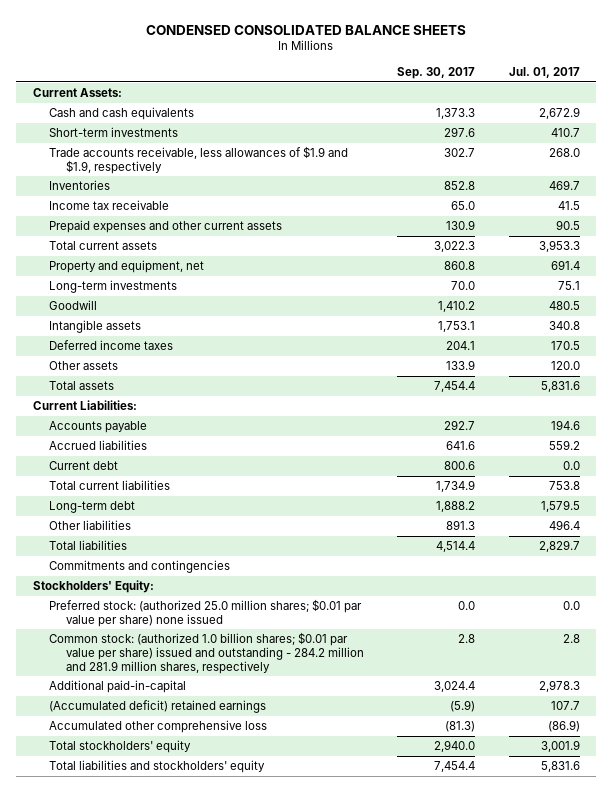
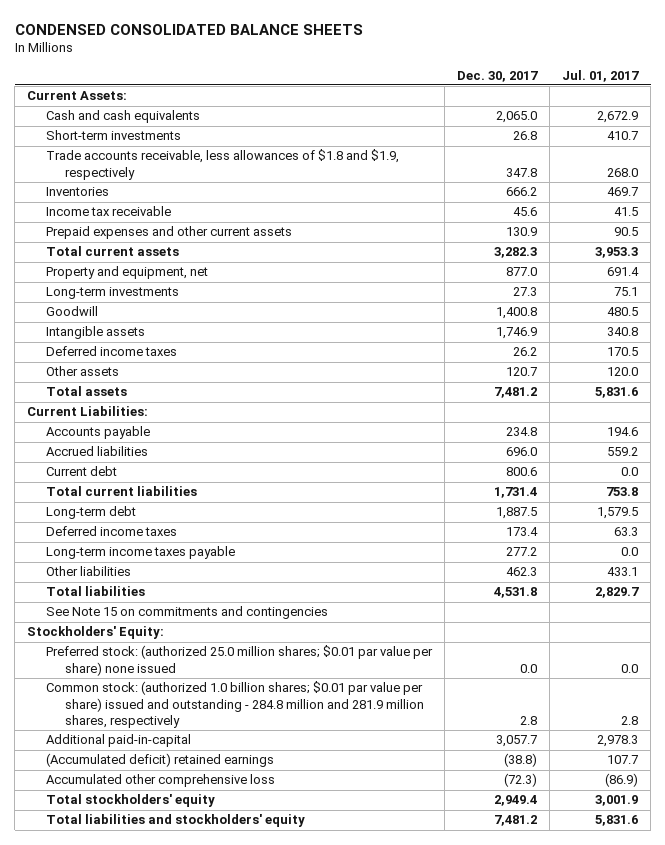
- | Sep. 30, 2017 | Jul. 01, 2017
+ | Dec. 30, 2017 | Jul. 01, 2017
- Trade accounts receivable, less allowances of $1.9 and $1.9, respectively | 302.7 | 268.0
+ Trade accounts receivable, less allowances of $1.8 and $1.9, respectively | 347.8 | 268.0
- Other liabilities | 891.3 | 496.4
+ Deferred income taxes | 173.4 | 63.3
+ Long-term income taxes payable | 277.2 | 0.0
+ Other liabilities | 462.3 | 433.1
- Commitments and contingencies
+ See Note 15 on commitments and contingencies
- Common stock: (authorized 1.0 billion shares; $0.01 par value per share) issued and outstanding - 284.2 million and 281.9 million shares, respectively | 2.8 | 2.8
+ Common stock: (authorized 1.0 billion shares; $0.01 par value per share) issued and outstanding - 284.8 million and 281.9 million shares, respectively | 2.8 | 2.8

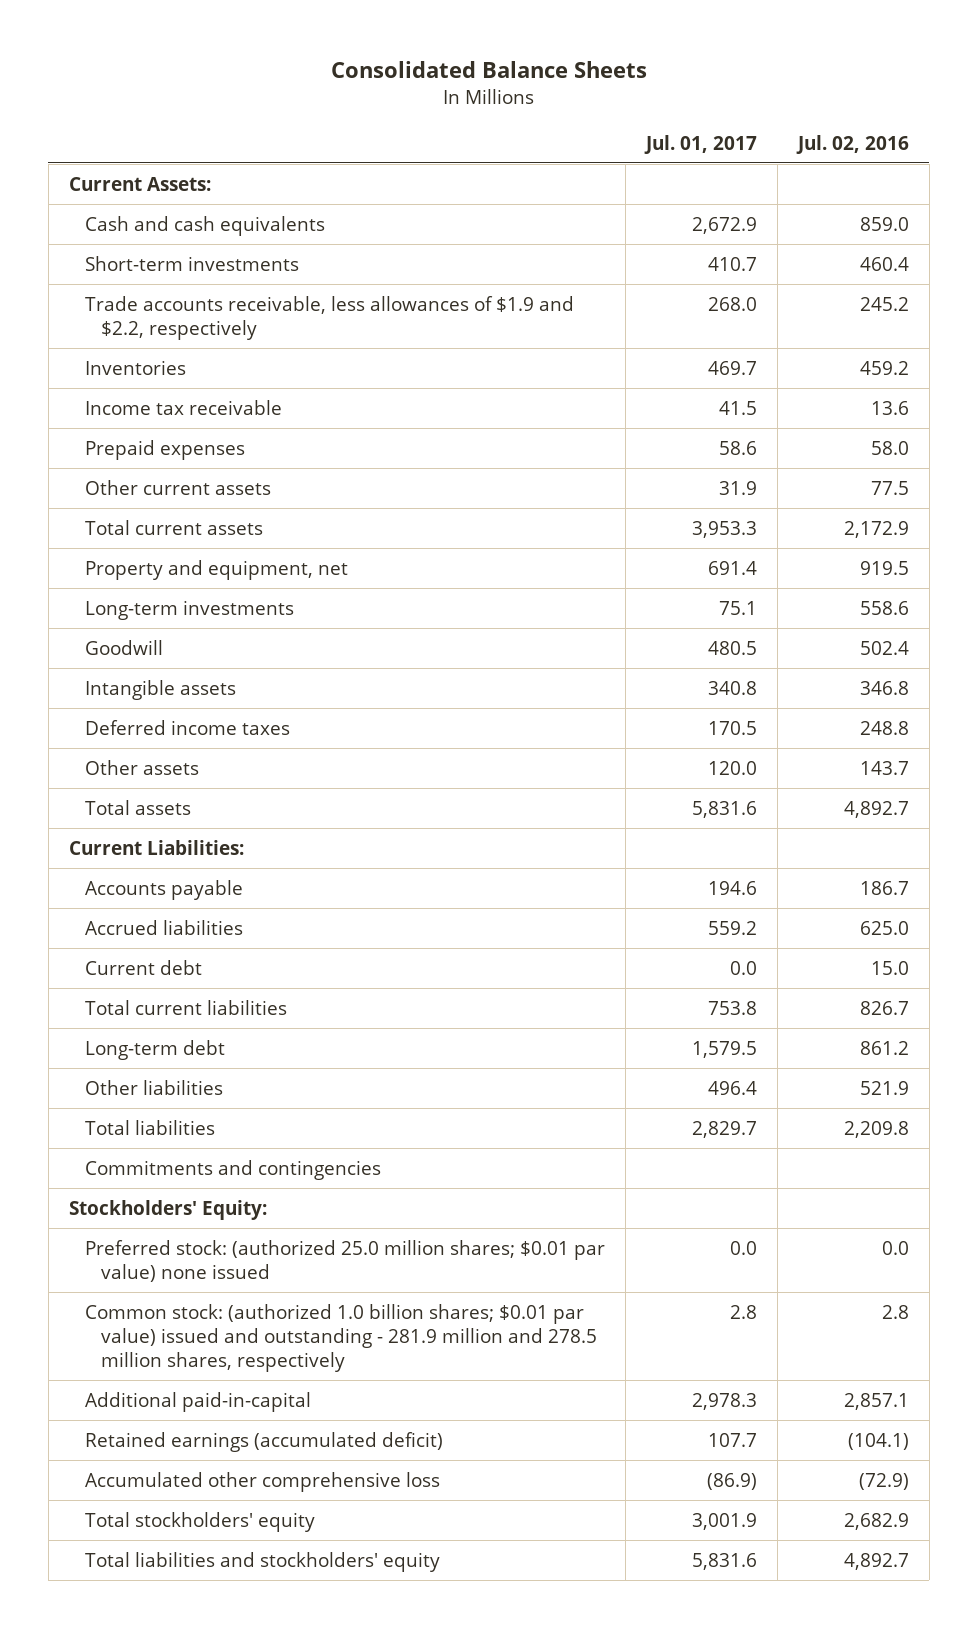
- CONDENSED CONSOLIDATED BALANCE SHEETS
+ Consolidated Balance Sheets
- | Dec. 30, 2017 | Jul. 01, 2017
+ | Jul. 01, 2017 | Jul. 02, 2016
- Trade accounts receivable, less allowances of $1.8 and $1.9, respectively | 347.8 | 268.0
+ Trade accounts receivable, less allowances of $1.9 and $2.2, respectively | 268.0 | 245.2
- Prepaid expenses and other current assets | 130.9 | 90.5
+ Prepaid expenses | 58.6 | 58.0
+ Other current assets | 31.9 | 77.5
- Deferred income taxes | 173.4 | 63.3
- Long-term income taxes payable | 277.2 | 0.0
- Other liabilities | 462.3 | 433.1
+ Other liabilities | 496.4 | 521.9
- See Note 15 on commitments and contingencies
+ Commitments and contingencies
- Preferred stock: (authorized 25.0 million shares; $0.01 par value per share) none issued | 0.0 | 0.0
- Common stock: (authorized 1.0 billion shares; $0.01 par value per share) issued and outstanding - 284.8 million and 281.9 million shares, respectively | 2.8 | 2.8
+ Preferred stock: (authorized 25.0 million shares; $0.01 par value) none issued | 0.0 | 0.0
+ Common stock: (authorized 1.0 billion shares; $0.01 par value) issued and outstanding - 281.9 million and 278.5 million shares, respectively | 2.8 | 2.8
- (Accumulated deficit) retained earnings | (38.8) | 107.7
+ Retained earnings (accumulated deficit) | 107.7 | (104.1)

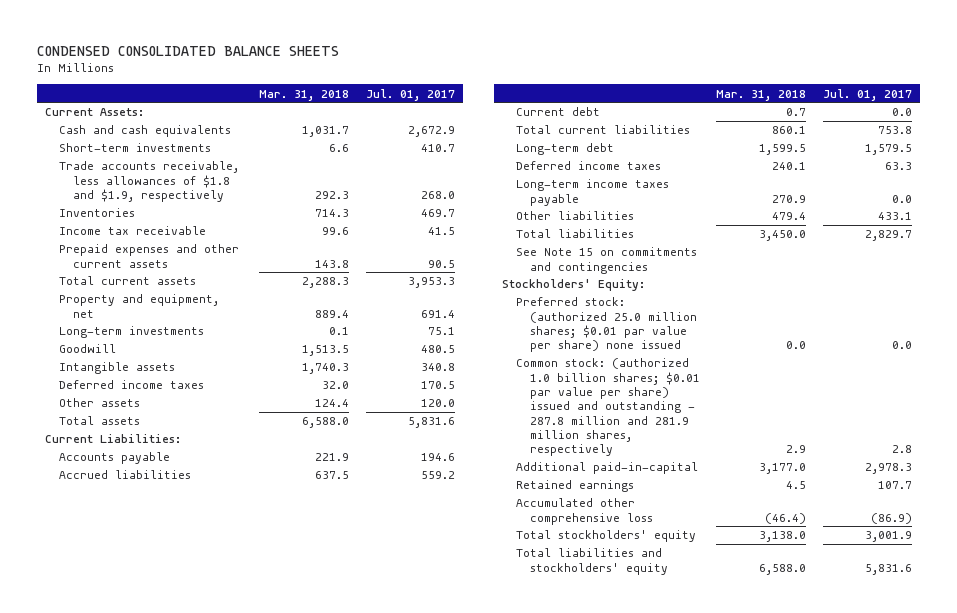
- Consolidated Balance Sheets
+ CONDENSED CONSOLIDATED BALANCE SHEETS
- | Jul. 01, 2017 | Jul. 02, 2016
+ | Mar. 31, 2018 | Jul. 01, 2017
- Trade accounts receivable, less allowances of $1.9 and $2.2, respectively | 268.0 | 245.2
+ Trade accounts receivable, less allowances of $1.8 and $1.9, respectively | 292.3 | 268.0
- Prepaid expenses | 58.6 | 58.0
- Other current assets | 31.9 | 77.5
+ Prepaid expenses and other current assets | 143.8 | 90.5
- Other liabilities | 496.4 | 521.9
+ Deferred income taxes | 240.1 | 63.3
+ Long-term income taxes payable | 270.9 | 0.0
+ Other liabilities | 479.4 | 433.1
- Commitments and contingencies
+ See Note 15 on commitments and contingencies
- Preferred stock: (authorized 25.0 million shares; $0.01 par value) none issued | 0.0 | 0.0
- Common stock: (authorized 1.0 billion shares; $0.01 par value) issued and outstanding - 281.9 million and 278.5 million shares, respectively | 2.8 | 2.8
+ Preferred stock: (authorized 25.0 million shares; $0.01 par value per share) none issued | 0.0 | 0.0
+ Common stock: (authorized 1.0 billion shares; $0.01 par value per share) issued and outstanding - 287.8 million and 281.9 million shares, respectively | 2.9 | 2.8
- Retained earnings (accumulated deficit) | 107.7 | (104.1)
+ Retained earnings | 4.5 | 107.7

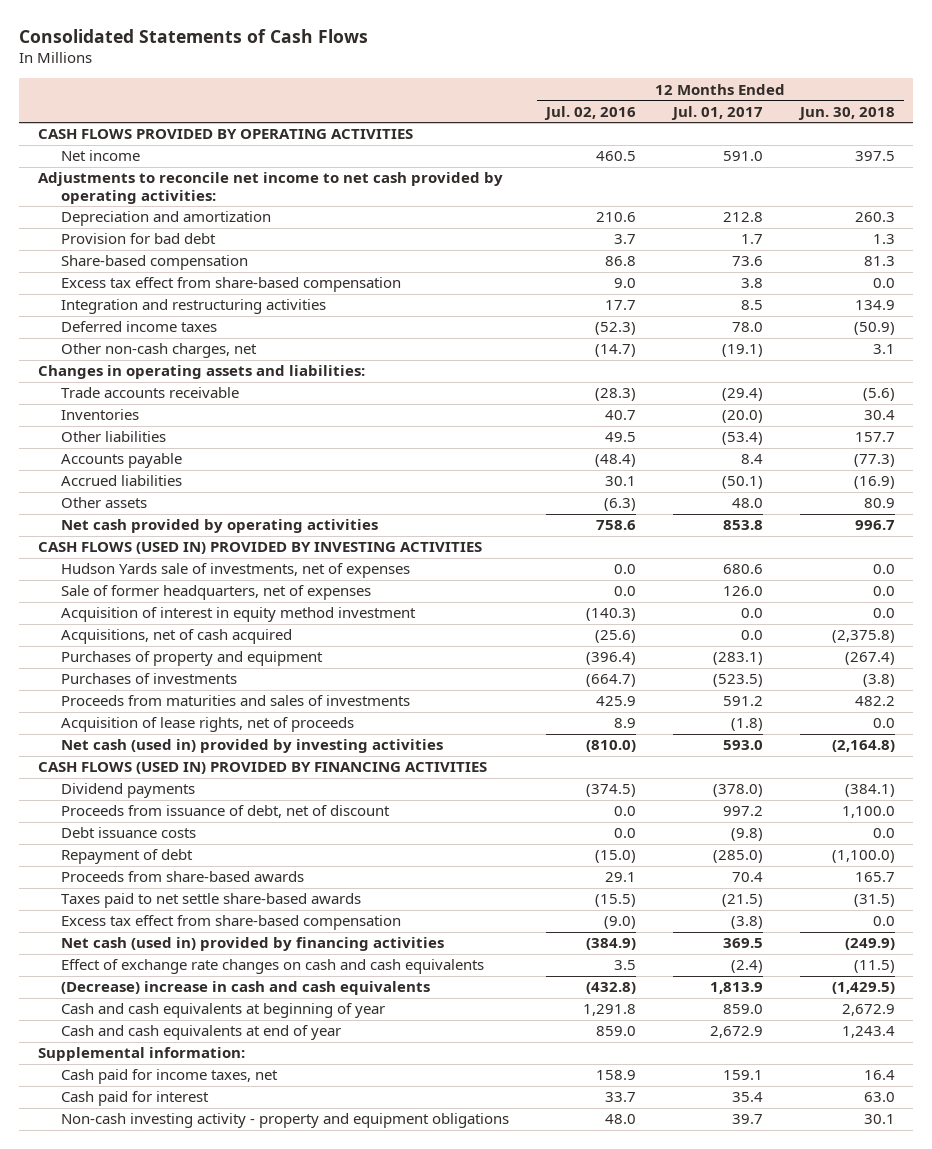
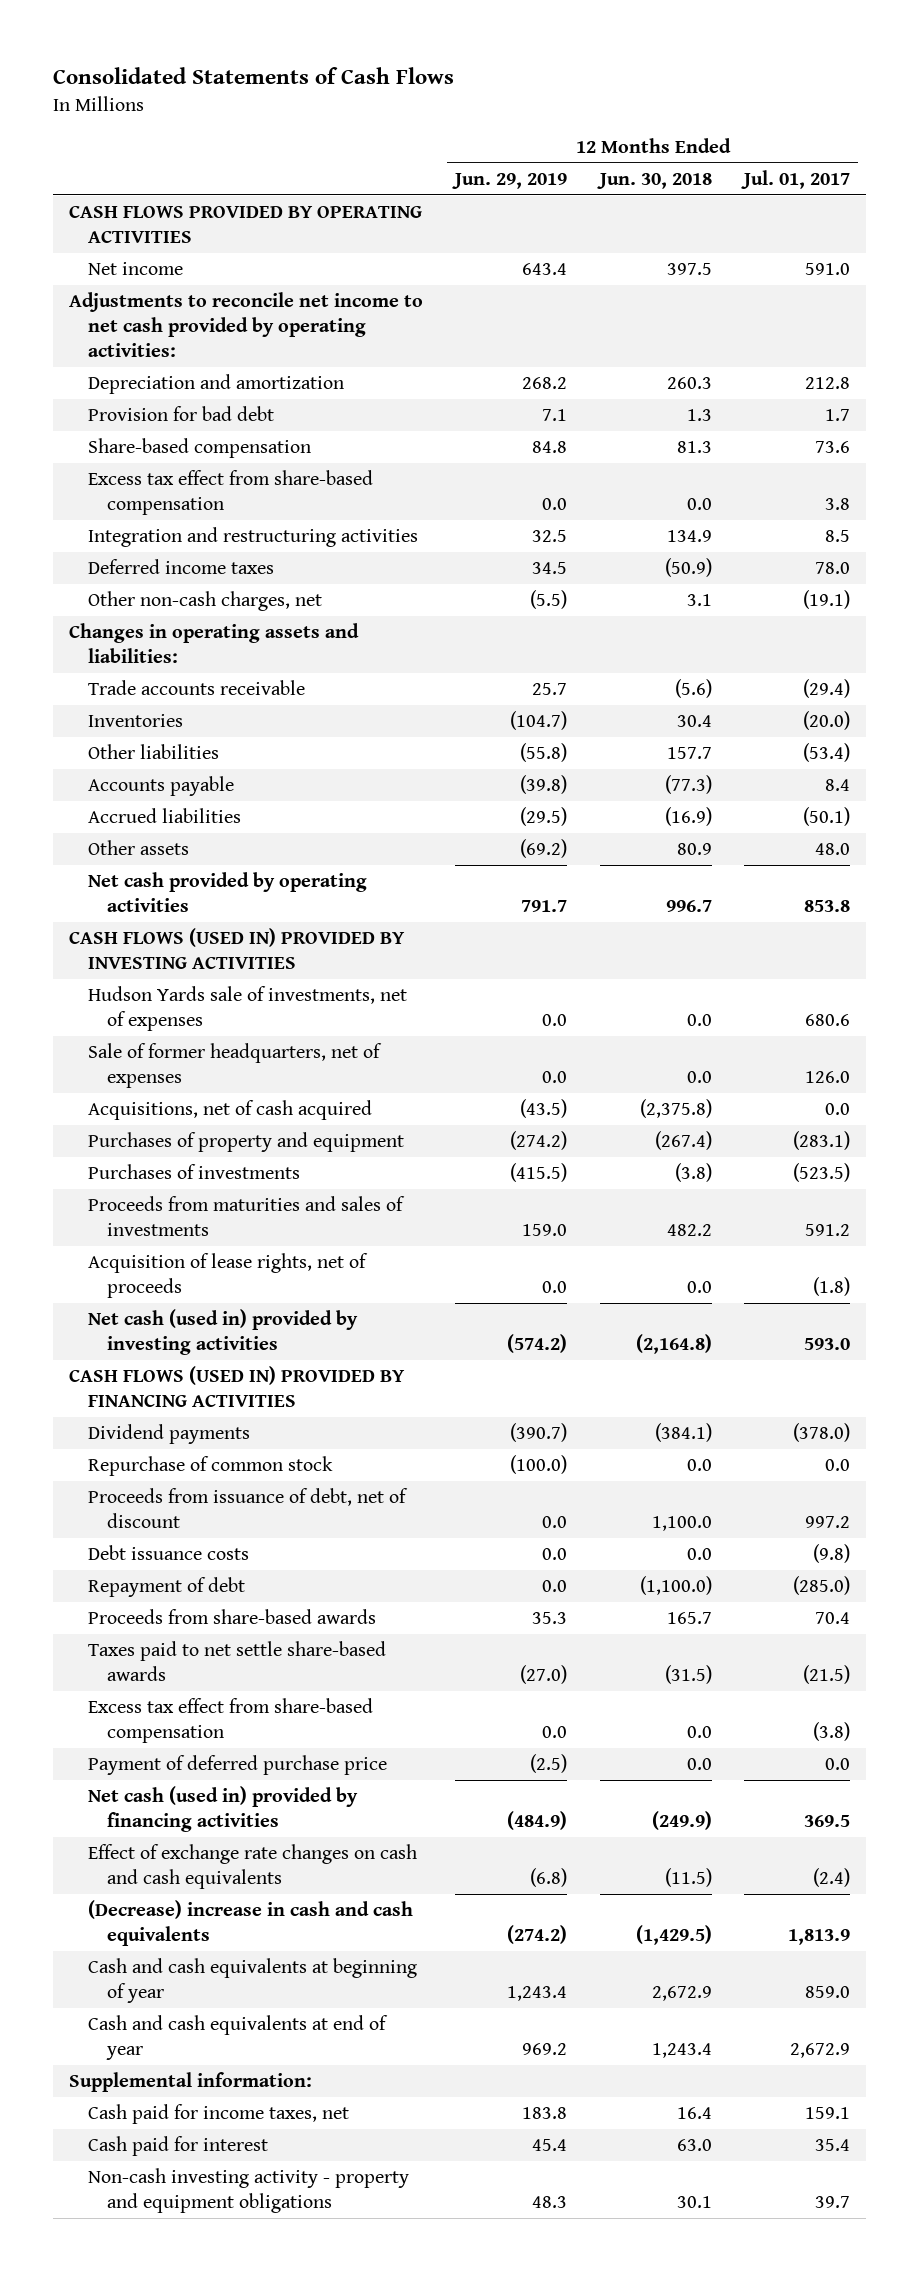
- | 12 Months Ended Jul. 02, 2016 | 12 Months Ended Jul. 01, 2017 | 12 Months Ended Jun. 30, 2018
+ | 12 Months Ended Jun. 29, 2019 | 12 Months Ended Jun. 30, 2018 | 12 Months Ended Jul. 01, 2017
- Acquisition of interest in equity method investment | (140.3) | 0.0 | 0.0
+ Repurchase of common stock | (100.0) | 0.0 | 0.0
+ Payment of deferred purchase price | (2.5) | 0.0 | 0.0

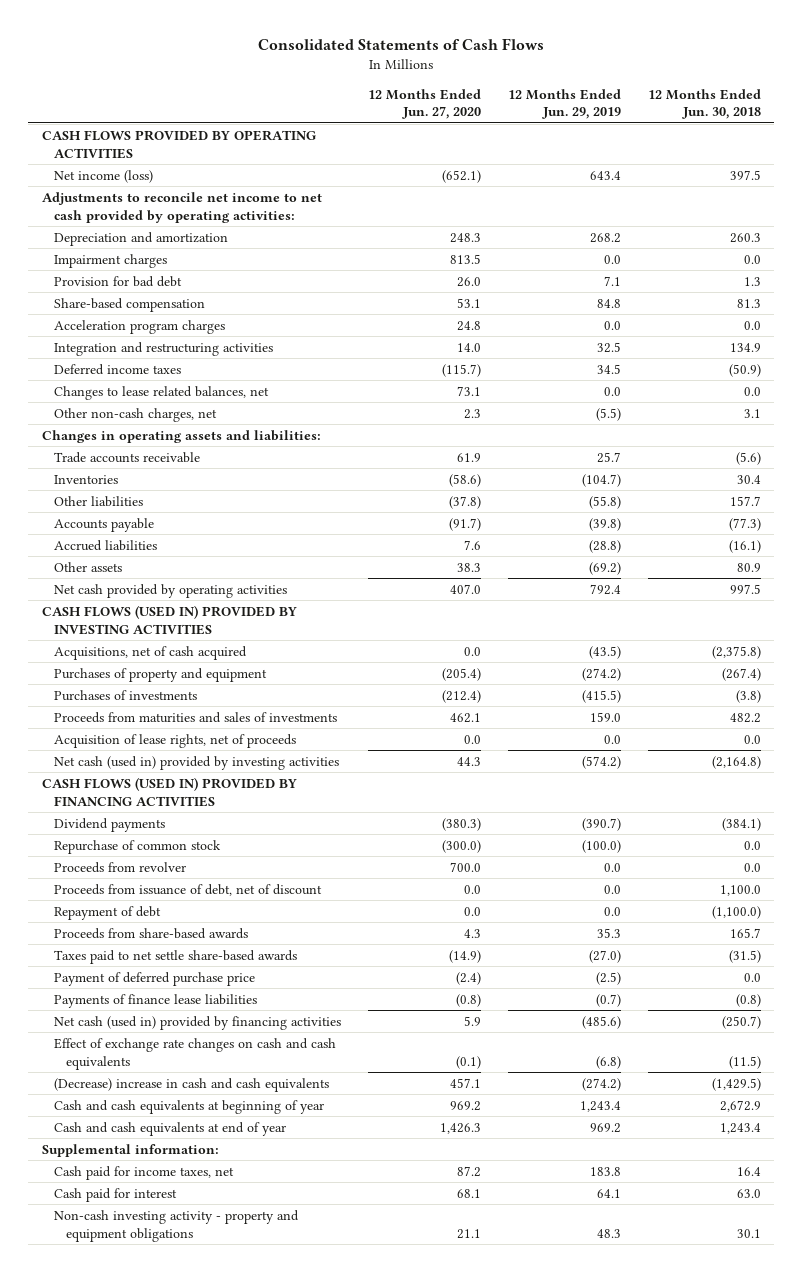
- | 12 Months Ended Jun. 29, 2019 | 12 Months Ended Jun. 30, 2018 | 12 Months Ended Jul. 01, 2017
+ | 12 Months Ended Jun. 27, 2020 | 12 Months Ended Jun. 29, 2019 | 12 Months Ended Jun. 30, 2018
- Net income | 643.4 | 397.5 | 591.0
+ Net income (loss) | (652.1) | 643.4 | 397.5
+ Impairment charges | 813.5 | 0.0 | 0.0
- Excess tax effect from share-based compensation | 0.0 | 0.0 | 3.8
+ Acceleration program charges | 24.8 | 0.0 | 0.0
+ Changes to lease related balances, net | 73.1 | 0.0 | 0.0
- Accrued liabilities | (29.5) | (16.9) | (50.1)
+ Accrued liabilities | 7.6 | (28.8) | (16.1)
- Net cash provided by operating activities | 791.7 | 996.7 | 853.8
+ Net cash provided by operating activities | 407.0 | 792.4 | 997.5
- Hudson Yards sale of investments, net of expenses | 0.0 | 0.0 | 680.6
- Sale of former headquarters, net of expenses | 0.0 | 0.0 | 126.0
+ Proceeds from revolver | 700.0 | 0.0 | 0.0
- Debt issuance costs | 0.0 | 0.0 | (9.8)
- Excess tax effect from share-based compensation | 0.0 | 0.0 | (3.8)
- Net cash (used in) provided by financing activities | (484.9) | (249.9) | 369.5
+ Payments of finance lease liabilities | (0.8) | (0.7) | (0.8)
+ Net cash (used in) provided by financing activities | 5.9 | (485.6) | (250.7)
- Cash paid for interest | 45.4 | 63.0 | 35.4
+ Cash paid for interest | 68.1 | 64.1 | 63.0

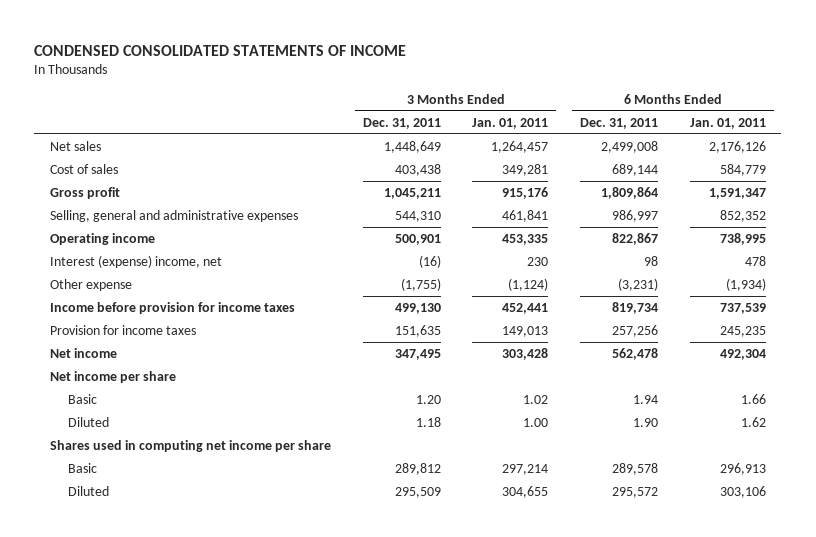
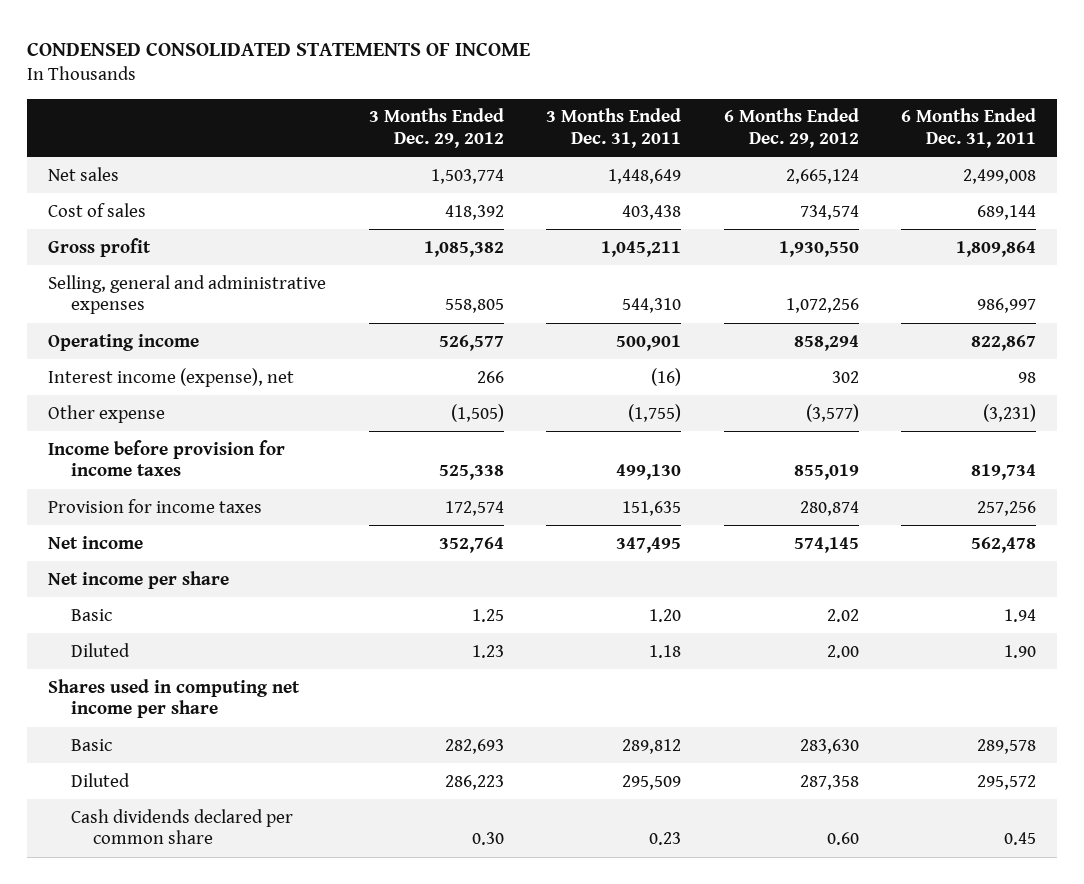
- | 3 Months Ended Dec. 31, 2011 | 3 Months Ended Jan. 01, 2011 | 6 Months Ended Dec. 31, 2011 | 6 Months Ended Jan. 01, 2011
+ | 3 Months Ended Dec. 29, 2012 | 3 Months Ended Dec. 31, 2011 | 6 Months Ended Dec. 29, 2012 | 6 Months Ended Dec. 31, 2011
- Interest (expense) income, net | (16) | 230 | 98 | 478
+ Interest income (expense), net | 266 | (16) | 302 | 98
+ Cash dividends declared per common share | 0.30 | 0.23 | 0.60 | 0.45

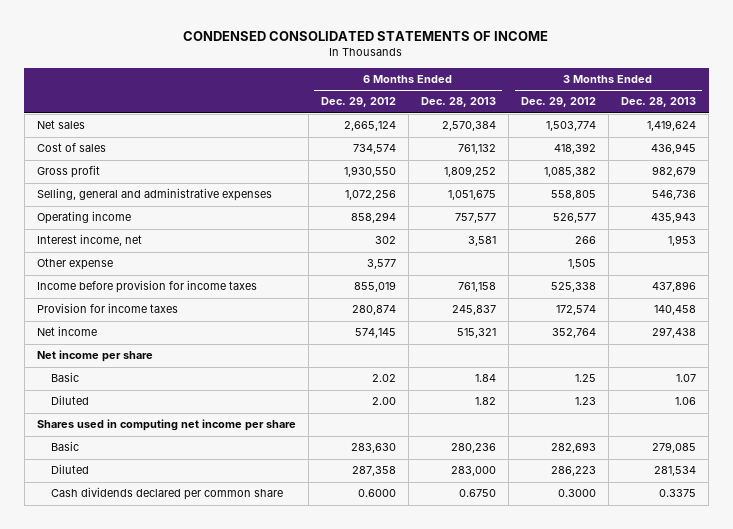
- | 3 Months Ended Dec. 29, 2012 | 3 Months Ended Dec. 31, 2011 | 6 Months Ended Dec. 29, 2012 | 6 Months Ended Dec. 31, 2011
+ | 6 Months Ended Dec. 29, 2012 | 6 Months Ended Dec. 28, 2013 | 3 Months Ended Dec. 29, 2012 | 3 Months Ended Dec. 28, 2013
- Interest income (expense), net | 266 | (16) | 302 | 98
- Other expense | (1,505) | (1,755) | (3,577) | (3,231)
+ Interest income, net | 302 | 3,581 | 266 | 1,953
+ Other expense | 3,577 | | 1,505 |
- Cash dividends declared per common share | 0.30 | 0.23 | 0.60 | 0.45
+ Cash dividends declared per common share | 0.6000 | 0.6750 | 0.3000 | 0.3375

